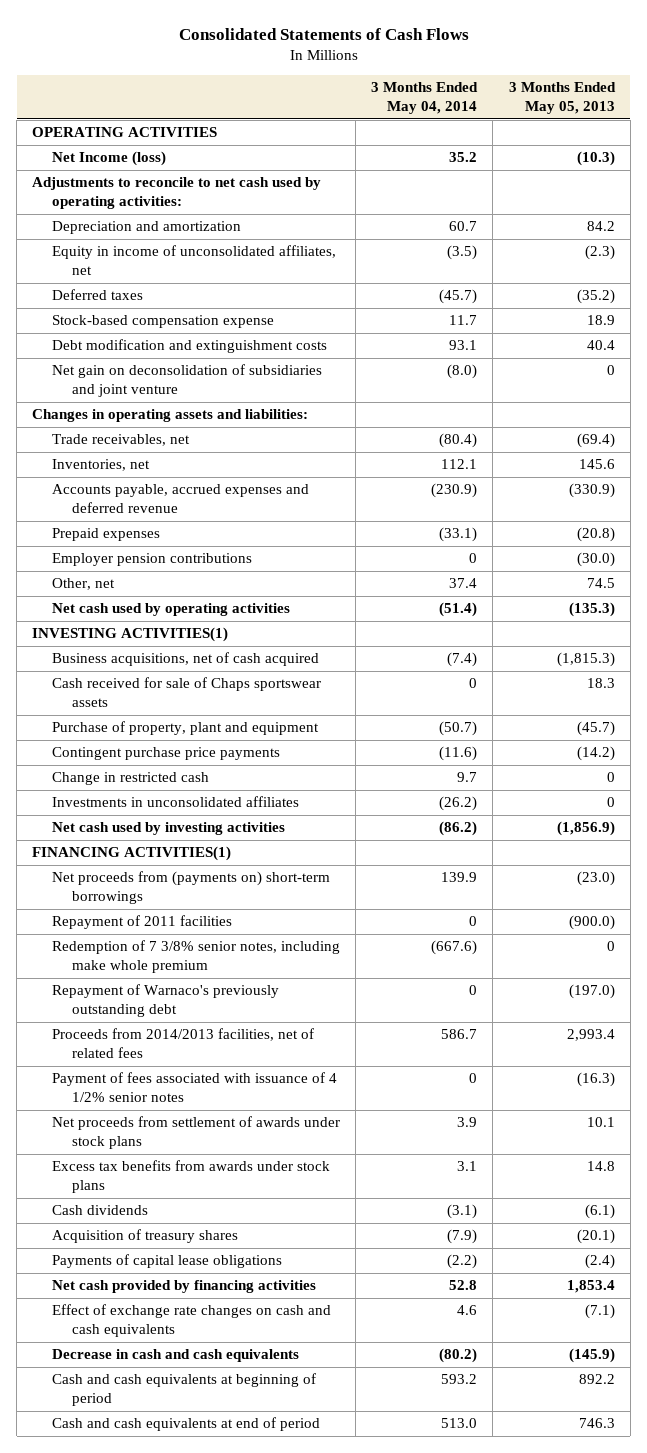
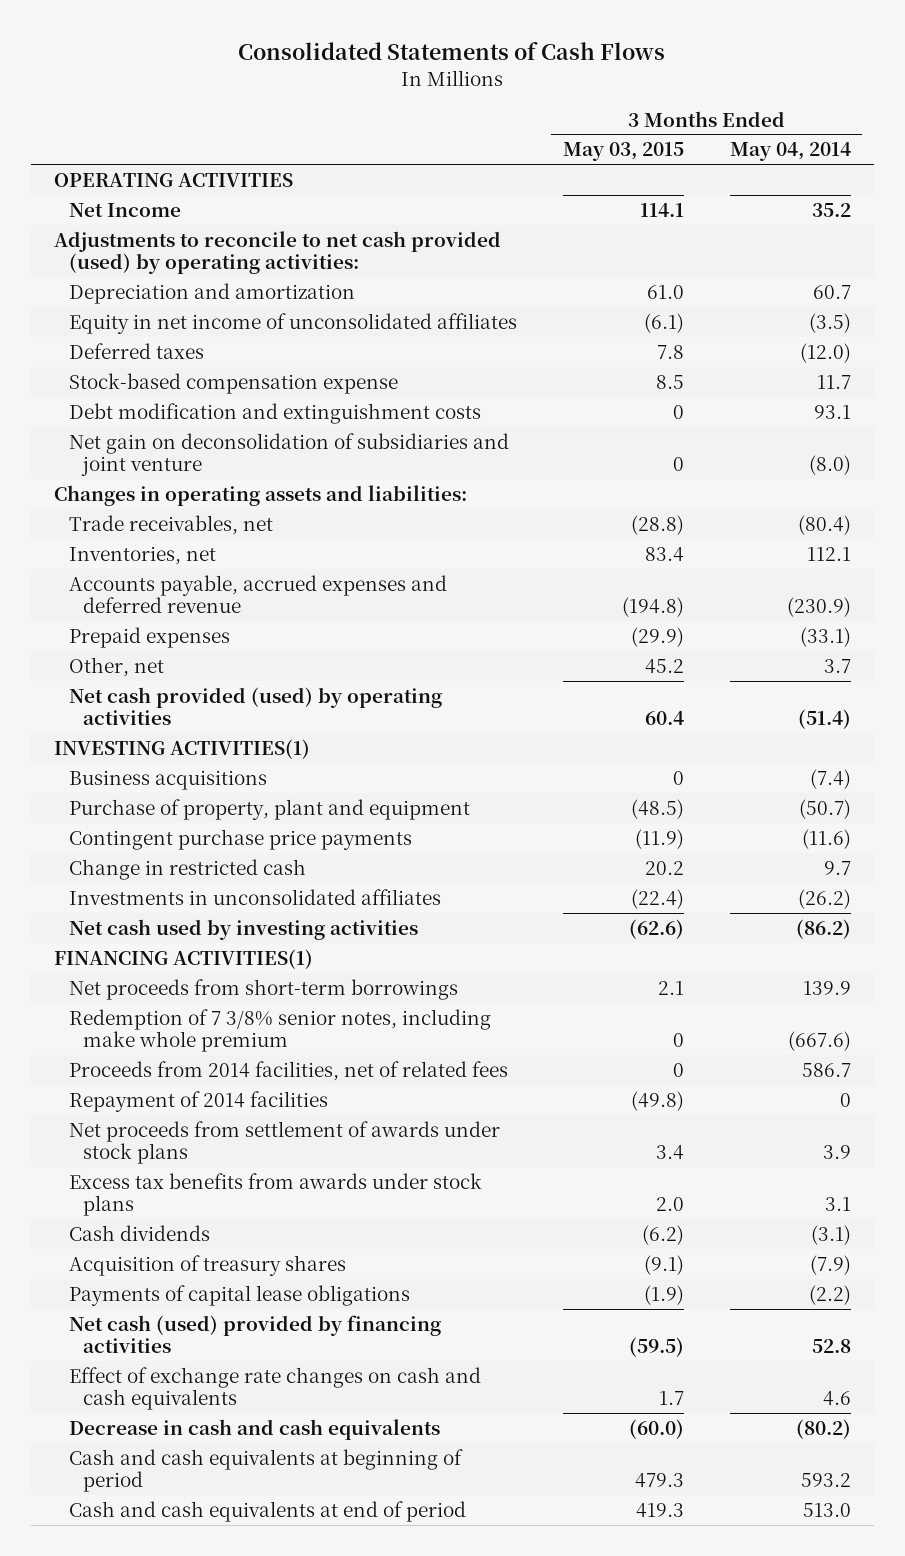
- | 3 Months Ended May 04, 2014 | 3 Months Ended May 05, 2013
+ | 3 Months Ended May 03, 2015 | 3 Months Ended May 04, 2014
- Net Income (loss) | 35.2 | (10.3)
- Adjustments to reconcile to net cash used by operating activities:
+ Net Income | 114.1 | 35.2
+ Adjustments to reconcile to net cash provided (used) by operating activities:
- Equity in income of unconsolidated affiliates, net | (3.5) | (2.3)
- Deferred taxes | (45.7) | (35.2)
+ Equity in net income of unconsolidated affiliates | (6.1) | (3.5)
+ Deferred taxes | 7.8 | (12.0)
- Employer pension contributions | 0 | (30.0)
- Other, net | 37.4 | 74.5
- Net cash used by operating activities | (51.4) | (135.3)
+ Other, net | 45.2 | 3.7
+ Net cash provided (used) by operating activities | 60.4 | (51.4)
- Business acquisitions, net of cash acquired | (7.4) | (1,815.3)
- Cash received for sale of Chaps sportswear assets | 0 | 18.3
+ Business acquisitions | 0 | (7.4)
- Net proceeds from (payments on) short-term borrowings | 139.9 | (23.0)
- Repayment of 2011 facilities | 0 | (900.0)
+ Net proceeds from short-term borrowings | 2.1 | 139.9
- Repayment of Warnaco's previously outstanding debt | 0 | (197.0)
- Proceeds from 2014/2013 facilities, net of related fees | 586.7 | 2,993.4
- Payment of fees associated with issuance of 4 1/2% senior notes | 0 | (16.3)
+ Proceeds from 2014 facilities, net of related fees | 0 | 586.7
+ Repayment of 2014 facilities | (49.8) | 0
- Net cash provided by financing activities | 52.8 | 1,853.4
+ Net cash (used) provided by financing activities | (59.5) | 52.8

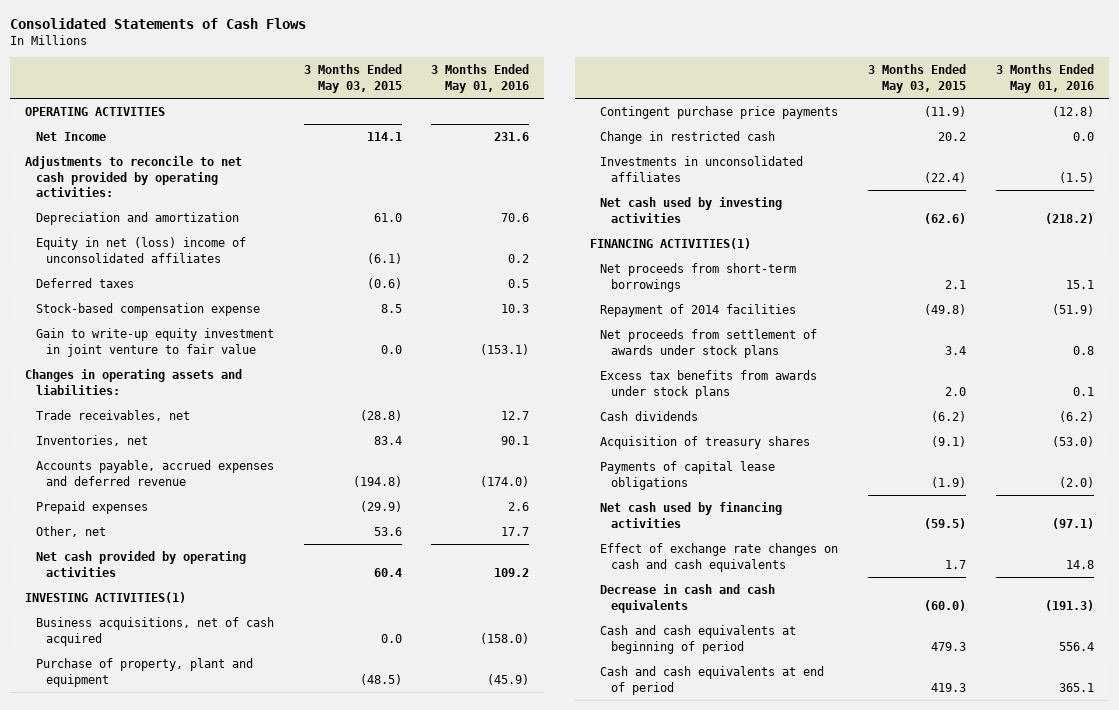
- | 3 Months Ended May 03, 2015 | 3 Months Ended May 04, 2014
+ | 3 Months Ended May 03, 2015 | 3 Months Ended May 01, 2016
- Adjustments to reconcile to net cash provided (used) by operating activities:
+ Adjustments to reconcile to net cash provided by operating activities:
- Equity in net income of unconsolidated affiliates | (6.1) | (3.5)
- Deferred taxes | 7.8 | (12.0)
+ Equity in net (loss) income of unconsolidated affiliates | (6.1) | 0.2
+ Deferred taxes | (0.6) | 0.5
- Debt modification and extinguishment costs | 0 | 93.1
- Net gain on deconsolidation of subsidiaries and joint venture | 0 | (8.0)
+ Gain to write-up equity investment in joint venture to fair value | 0.0 | (153.1)
- Other, net | 45.2 | 3.7
- Net cash provided (used) by operating activities | 60.4 | (51.4)
+ Other, net | 53.6 | 17.7
+ Net cash provided by operating activities | 60.4 | 109.2
- Business acquisitions | 0 | (7.4)
+ Business acquisitions, net of cash acquired | 0.0 | (158.0)
- Redemption of 7 3/8% senior notes, including make whole premium | 0 | (667.6)
- Proceeds from 2014 facilities, net of related fees | 0 | 586.7
- Net cash (used) provided by financing activities | (59.5) | 52.8
+ Net cash used by financing activities | (59.5) | (97.1)

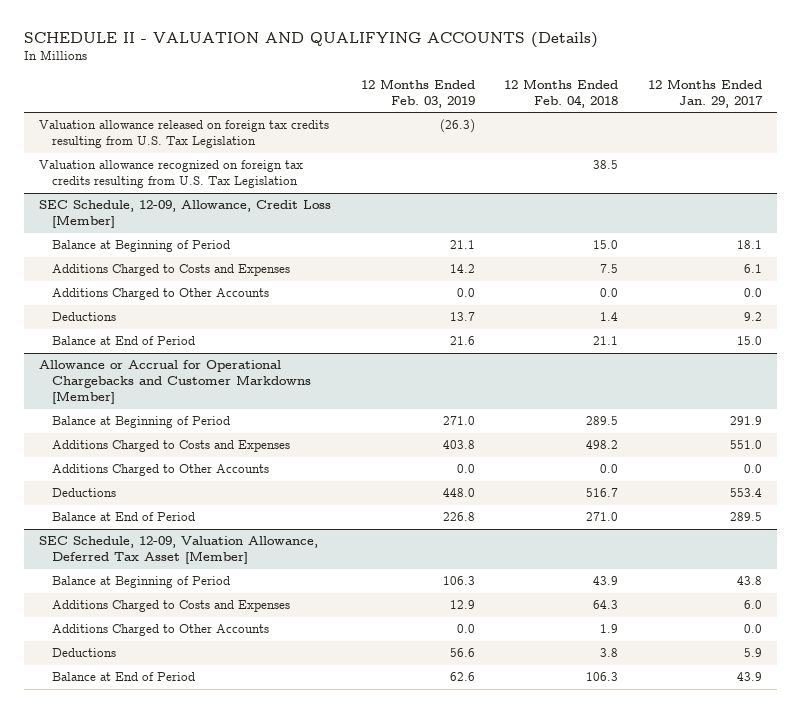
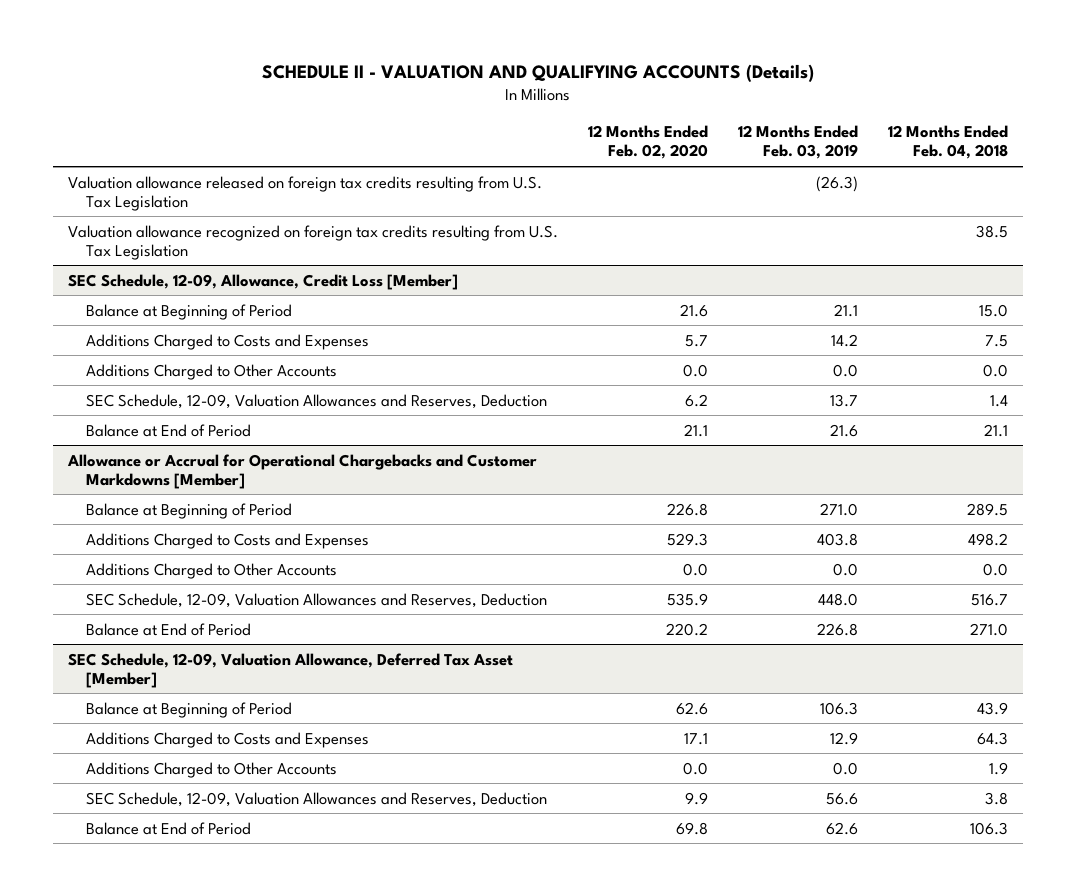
- | 12 Months Ended Feb. 03, 2019 | 12 Months Ended Feb. 04, 2018 | 12 Months Ended Jan. 29, 2017
+ | 12 Months Ended Feb. 02, 2020 | 12 Months Ended Feb. 03, 2019 | 12 Months Ended Feb. 04, 2018
@ SEC Schedule, 12-09, Allowance, Credit Loss [Member]
- Deductions | 13.7 | 1.4 | 9.2
+ SEC Schedule, 12-09, Valuation Allowances and Reserves, Deduction | 6.2 | 13.7 | 1.4
@ Allowance or Accrual for Operational Chargebacks and Customer Markdowns [Member]
- Deductions | 448.0 | 516.7 | 553.4
+ SEC Schedule, 12-09, Valuation Allowances and Reserves, Deduction | 535.9 | 448.0 | 516.7
@ SEC Schedule, 12-09, Valuation Allowance, Deferred Tax Asset [Member]
- Deductions | 56.6 | 3.8 | 5.9
+ SEC Schedule, 12-09, Valuation Allowances and Reserves, Deduction | 9.9 | 56.6 | 3.8

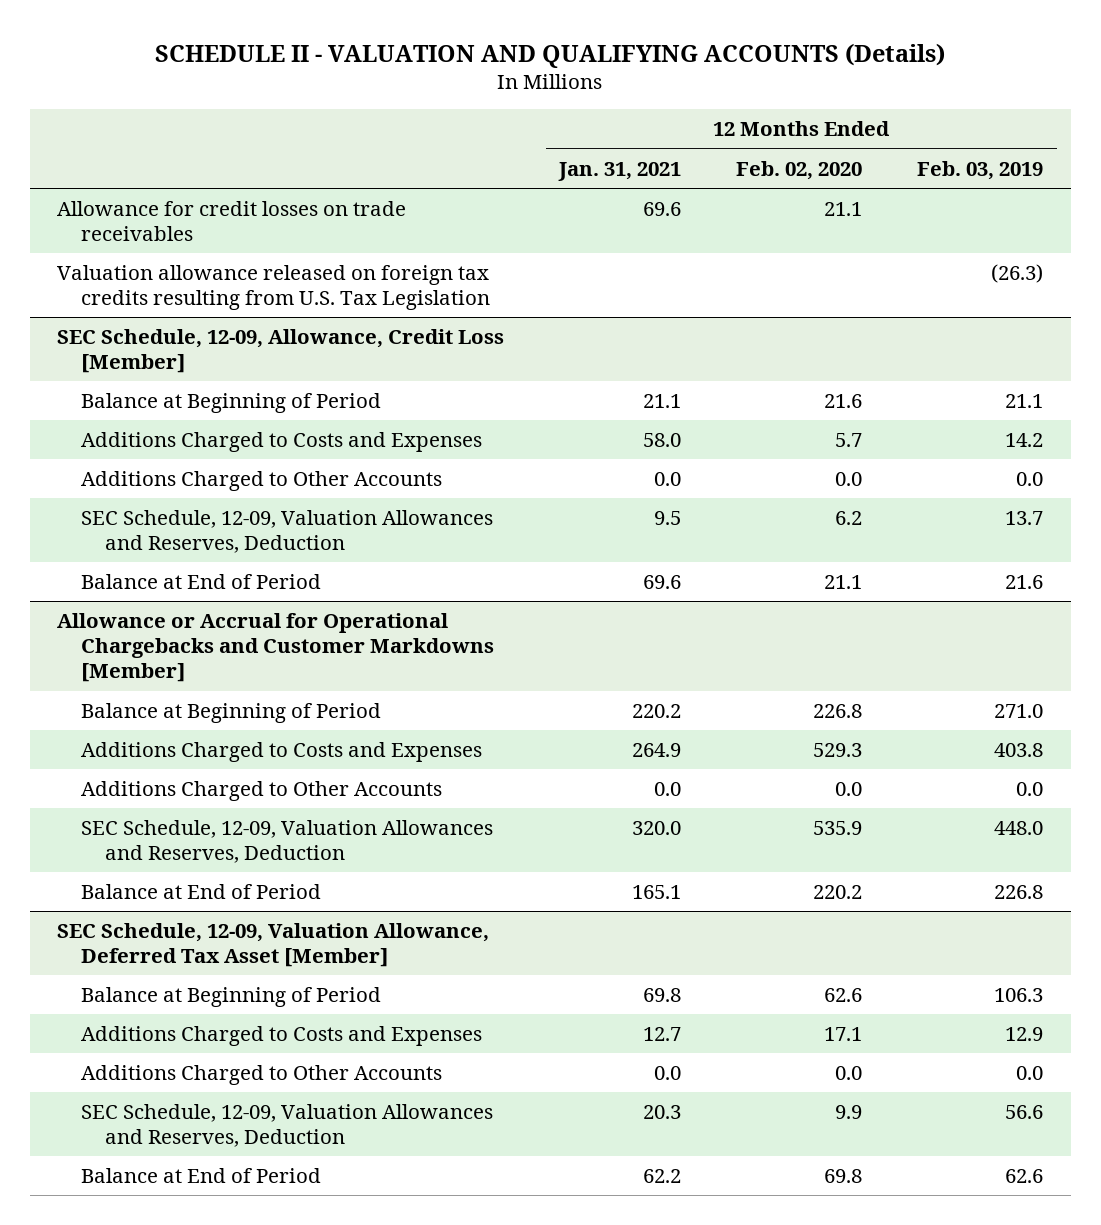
- | 12 Months Ended Feb. 02, 2020 | 12 Months Ended Feb. 03, 2019 | 12 Months Ended Feb. 04, 2018
+ | 12 Months Ended Jan. 31, 2021 | 12 Months Ended Feb. 02, 2020 | 12 Months Ended Feb. 03, 2019
+ Allowance for credit losses on trade receivables | 69.6 | 21.1 |
- Valuation allowance recognized on foreign tax credits resulting from U.S. Tax Legislation | | | 38.5

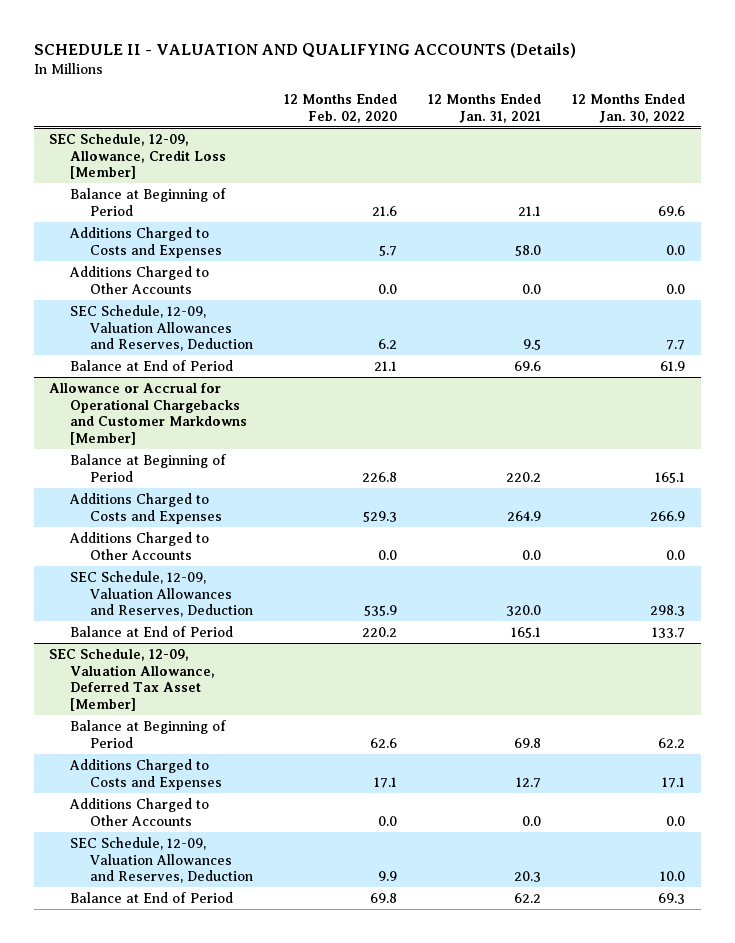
- | 12 Months Ended Jan. 31, 2021 | 12 Months Ended Feb. 02, 2020 | 12 Months Ended Feb. 03, 2019
+ | 12 Months Ended Feb. 02, 2020 | 12 Months Ended Jan. 31, 2021 | 12 Months Ended Jan. 30, 2022
- Allowance for credit losses on trade receivables | 69.6 | 21.1 |
- Valuation allowance released on foreign tax credits resulting from U.S. Tax Legislation | | | (26.3)

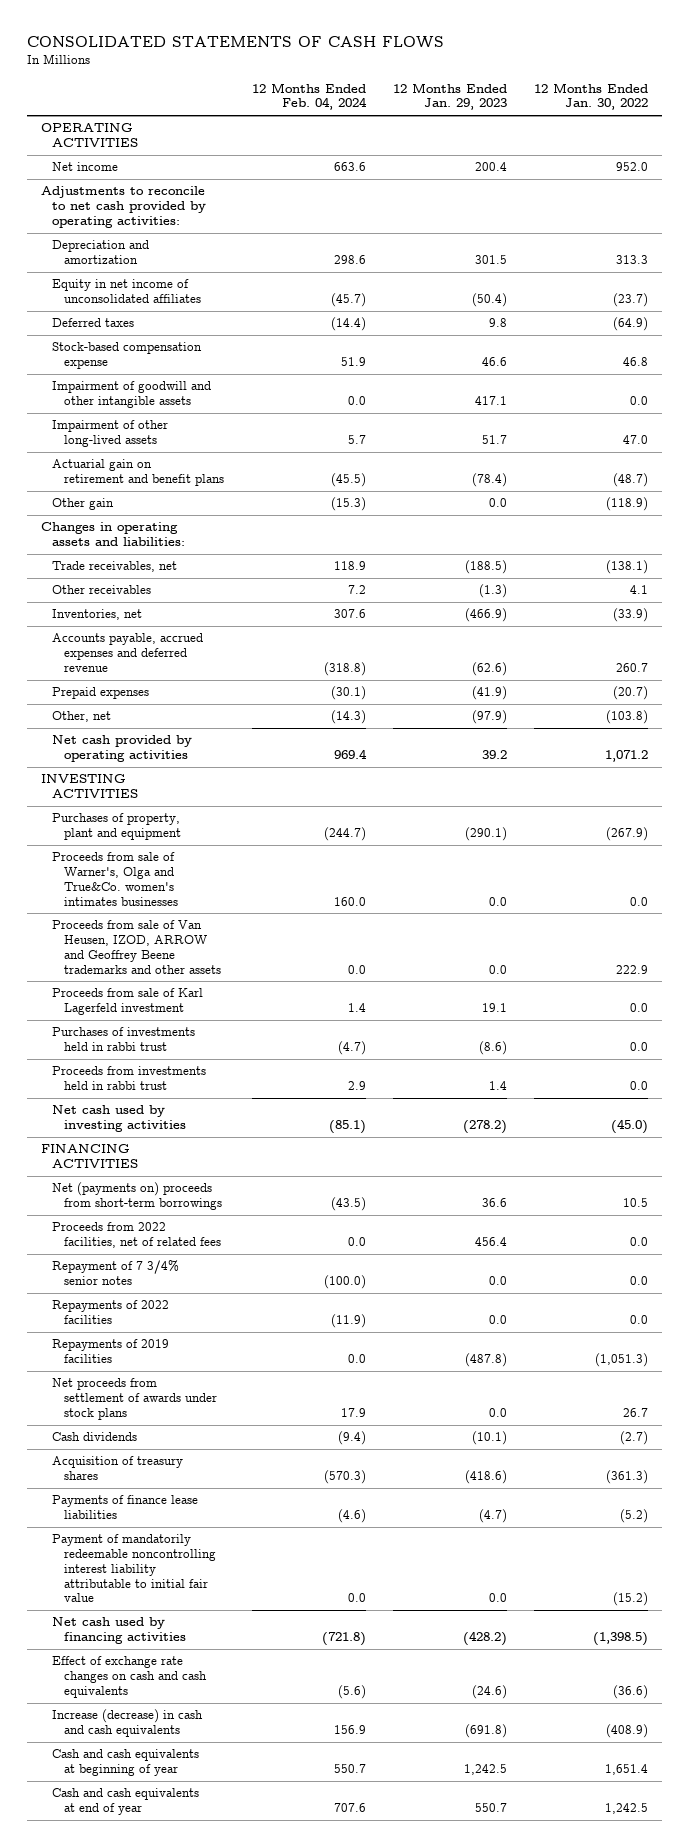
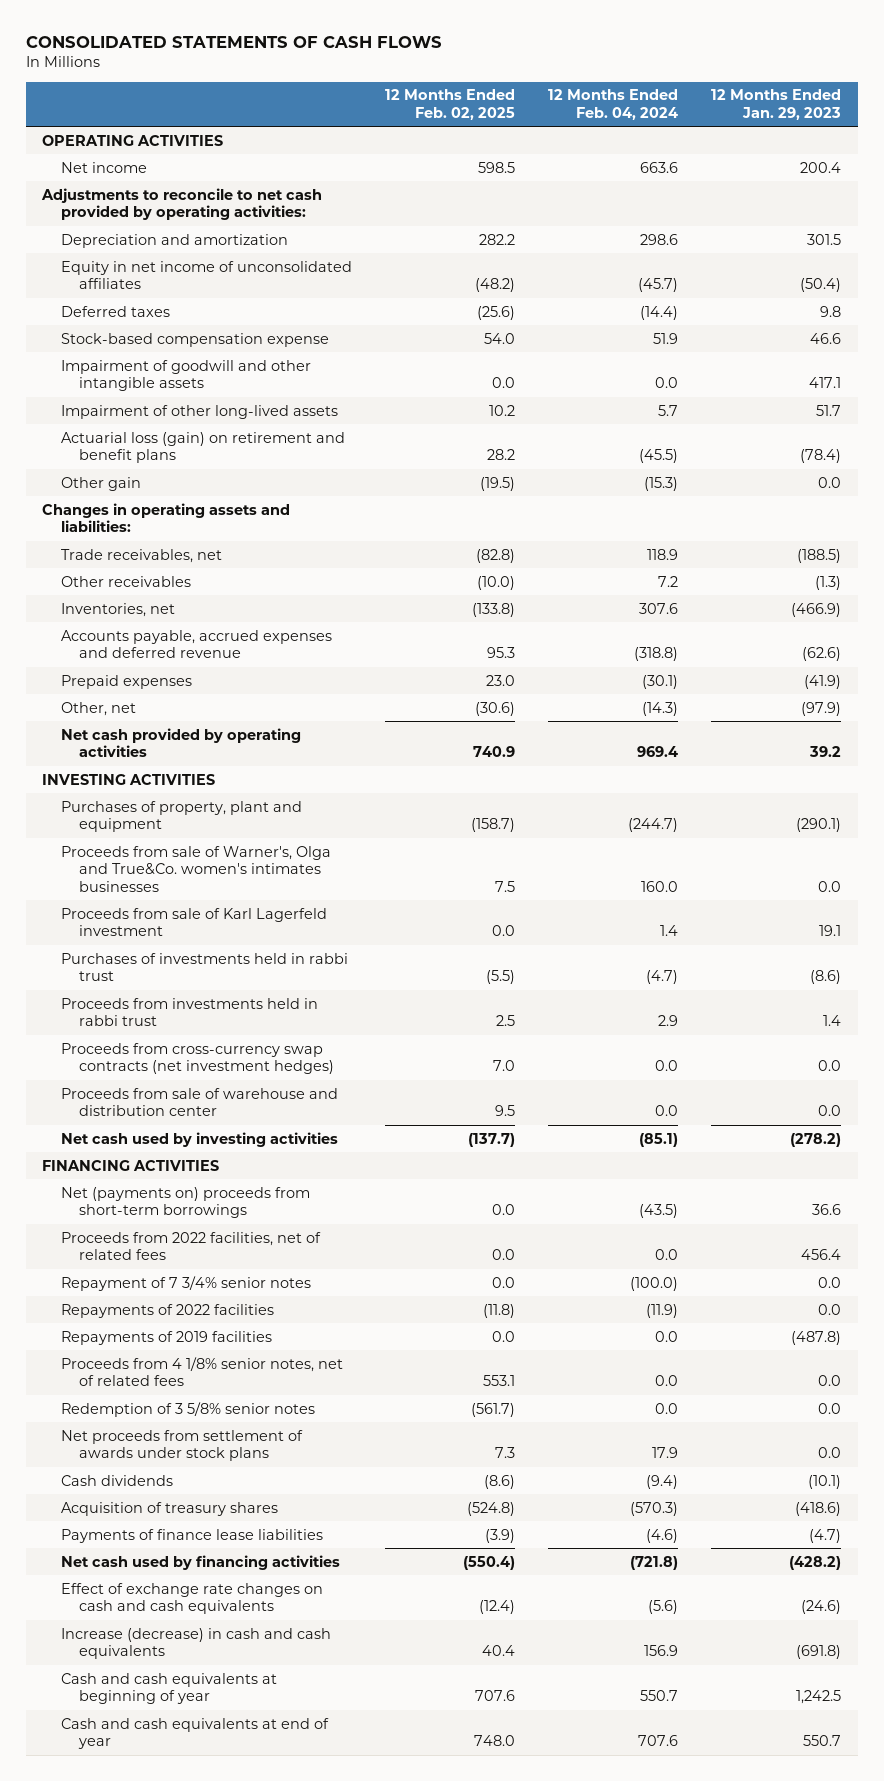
- | 12 Months Ended Feb. 04, 2024 | 12 Months Ended Jan. 29, 2023 | 12 Months Ended Jan. 30, 2022
+ | 12 Months Ended Feb. 02, 2025 | 12 Months Ended Feb. 04, 2024 | 12 Months Ended Jan. 29, 2023
- Actuarial gain on retirement and benefit plans | (45.5) | (78.4) | (48.7)
+ Actuarial loss (gain) on retirement and benefit plans | 28.2 | (45.5) | (78.4)
- Proceeds from sale of Van Heusen, IZOD, ARROW and Geoffrey Beene trademarks and other assets | 0.0 | 0.0 | 222.9
+ Proceeds from cross-currency swap contracts (net investment hedges) | 7.0 | 0.0 | 0.0
+ Proceeds from sale of warehouse and distribution center | 9.5 | 0.0 | 0.0
+ Proceeds from 4 1/8% senior notes, net of related fees | 553.1 | 0.0 | 0.0
+ Redemption of 3 5/8% senior notes | (561.7) | 0.0 | 0.0
- Payment of mandatorily redeemable noncontrolling interest liability attributable to initial fair value | 0.0 | 0.0 | (15.2)

